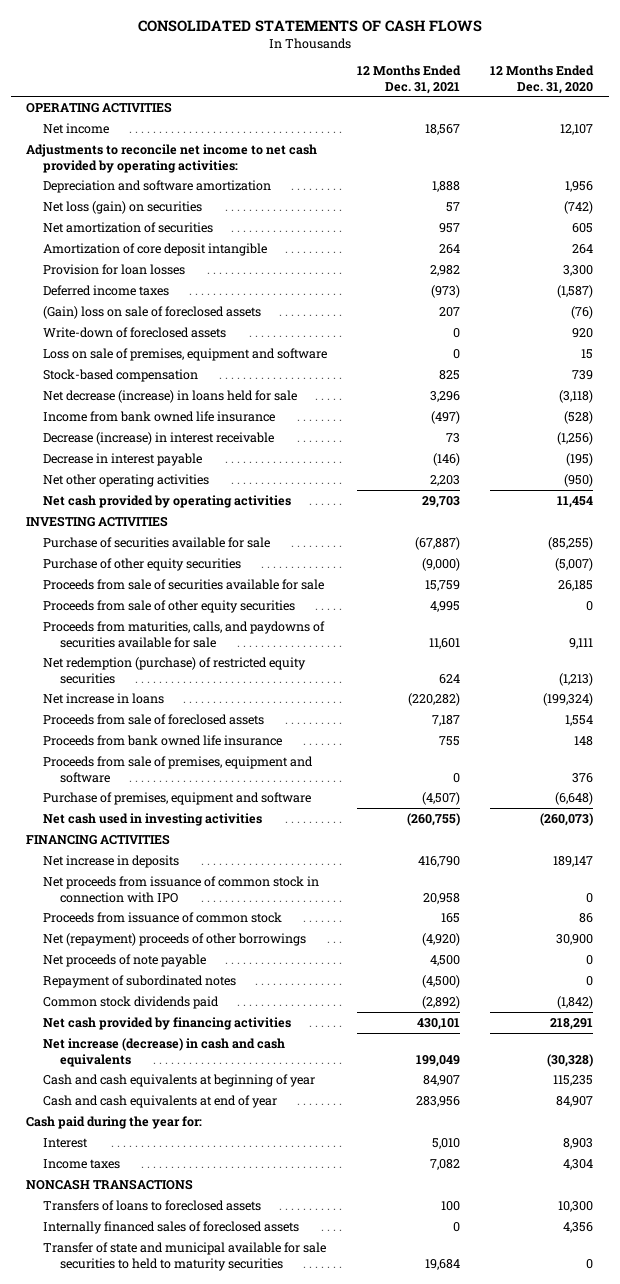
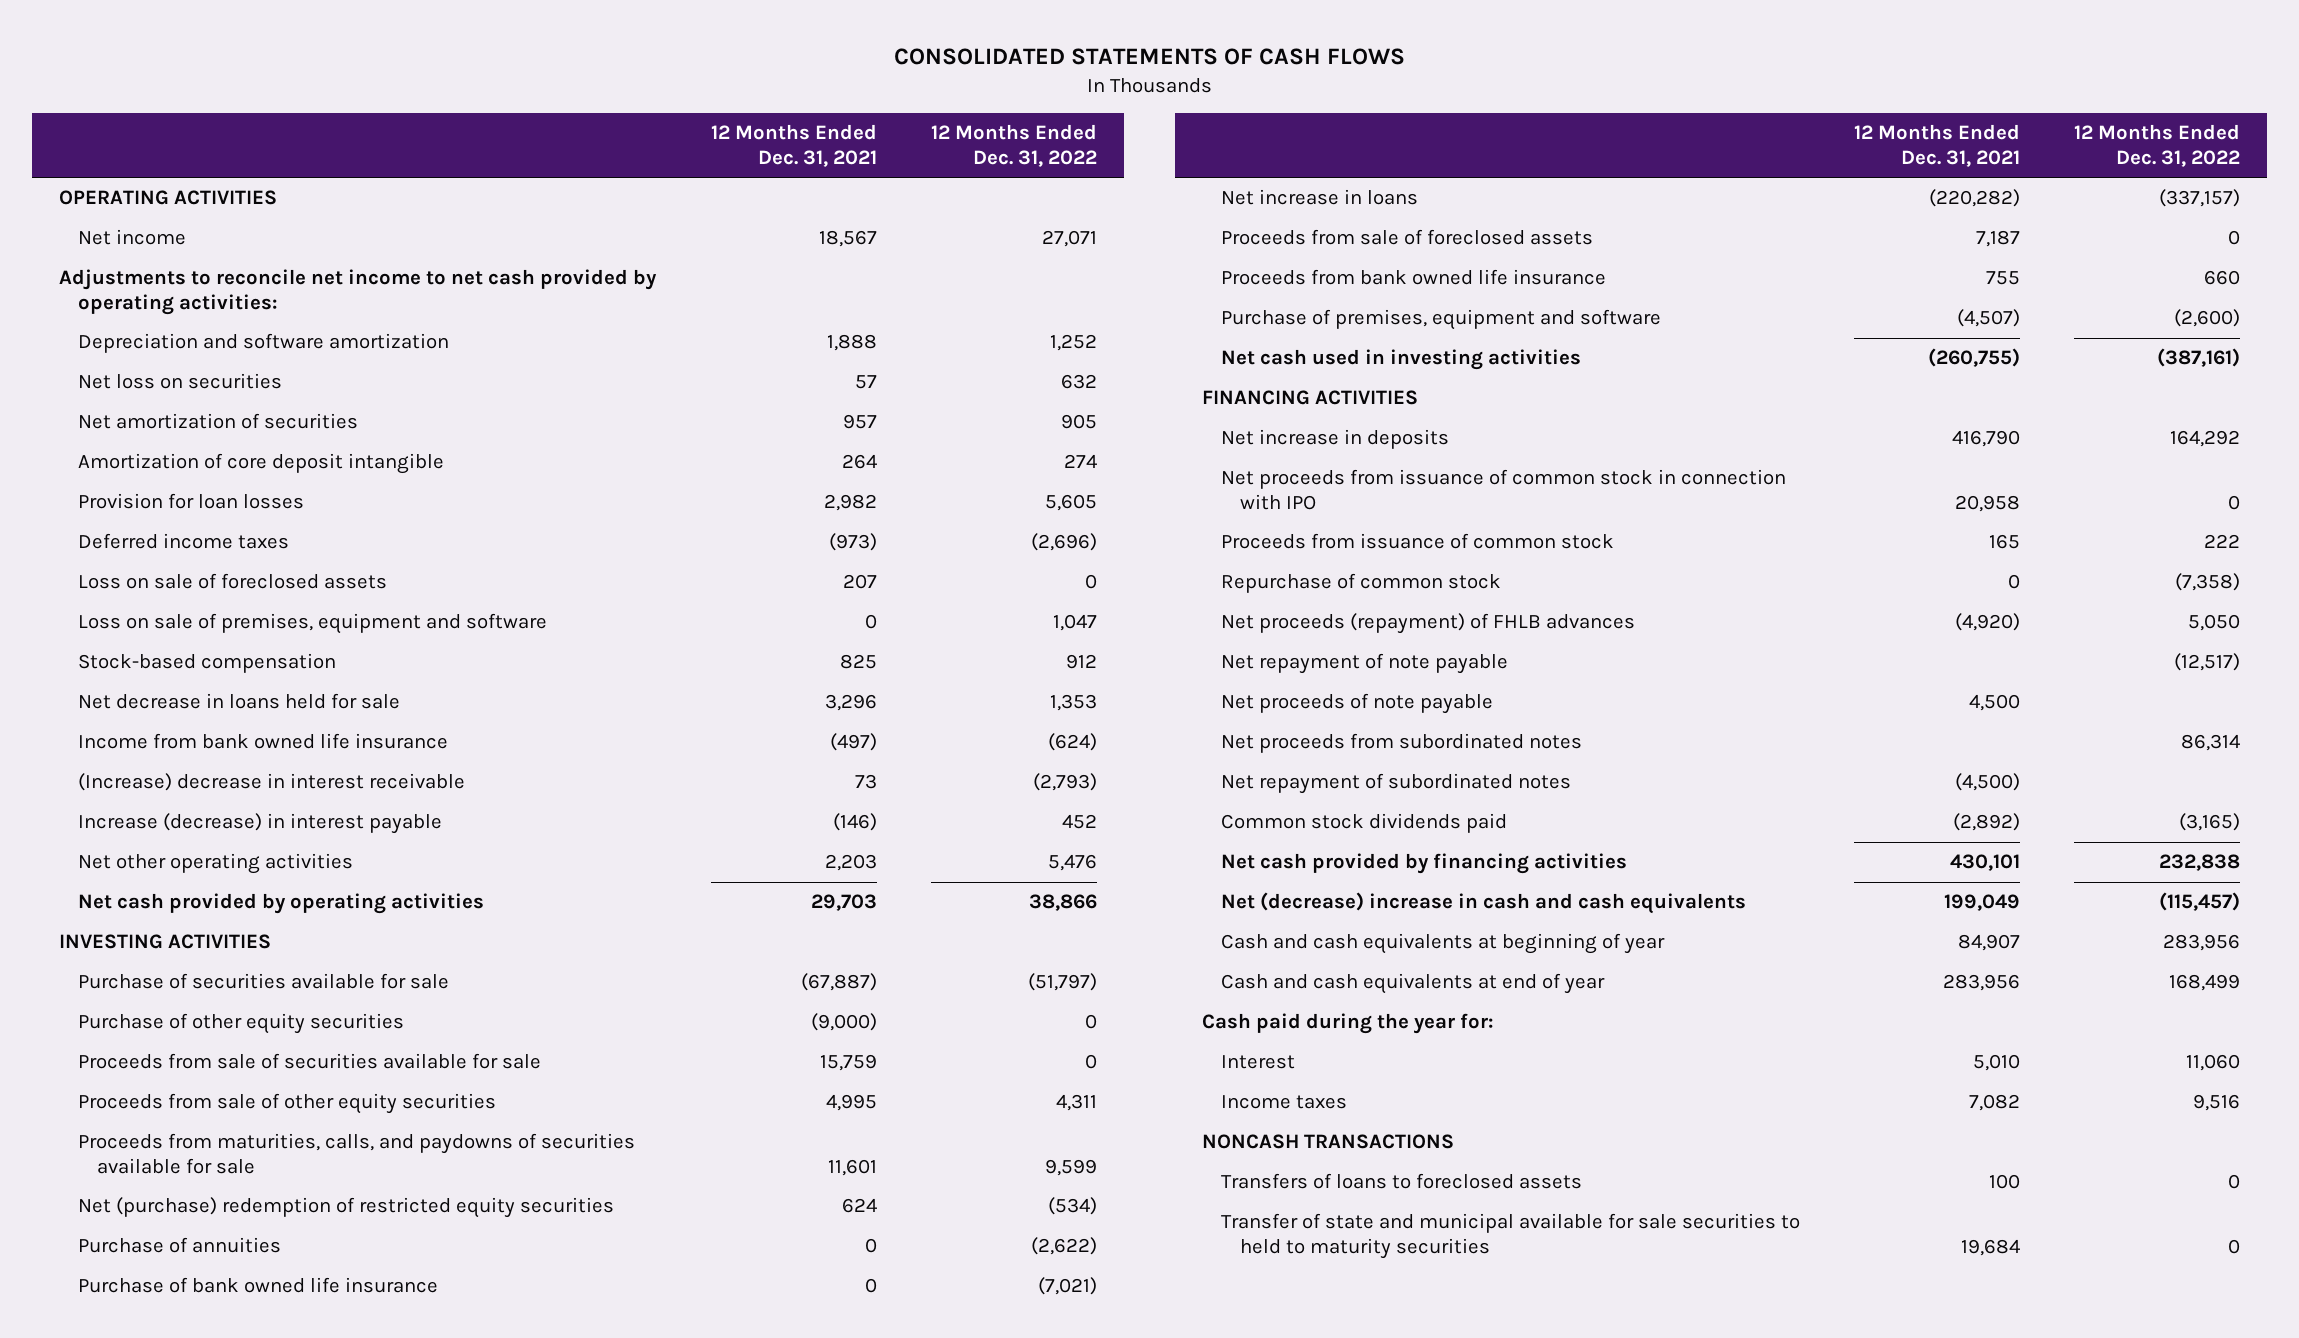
- | 12 Months Ended Dec. 31, 2021 | 12 Months Ended Dec. 31, 2020
+ | 12 Months Ended Dec. 31, 2021 | 12 Months Ended Dec. 31, 2022
- Net loss (gain) on securities | 57 | (742)
+ Net loss on securities | 57 | 632
- (Gain) loss on sale of foreclosed assets | 207 | (76)
- Write-down of foreclosed assets | 0 | 920
+ Loss on sale of foreclosed assets | 207 | 0
- Net decrease (increase) in loans held for sale | 3,296 | (3,118)
+ Net decrease in loans held for sale | 3,296 | 1,353
- Decrease (increase) in interest receivable | 73 | (1,256)
- Decrease in interest payable | (146) | (195)
+ (Increase) decrease in interest receivable | 73 | (2,793)
+ Increase (decrease) in interest payable | (146) | 452
- Net redemption (purchase) of restricted equity securities | 624 | (1,213)
+ Net (purchase) redemption of restricted equity securities | 624 | (534)
+ Purchase of annuities | 0 | (2,622)
+ Purchase of bank owned life insurance | 0 | (7,021)
- Proceeds from sale of premises, equipment and software | 0 | 376
- Net (repayment) proceeds of other borrowings | (4,920) | 30,900
+ Repurchase of common stock | 0 | (7,358)
+ Net proceeds (repayment) of FHLB advances | (4,920) | 5,050
+ Net repayment of note payable | | (12,517)
- Repayment of subordinated notes | (4,500) | 0
+ Net proceeds from subordinated notes | | 86,314
+ Net repayment of subordinated notes | (4,500) |
- Net increase (decrease) in cash and cash equivalents | 199,049 | (30,328)
+ Net (decrease) increase in cash and cash equivalents | 199,049 | (115,457)
- Internally financed sales of foreclosed assets | 0 | 4,356

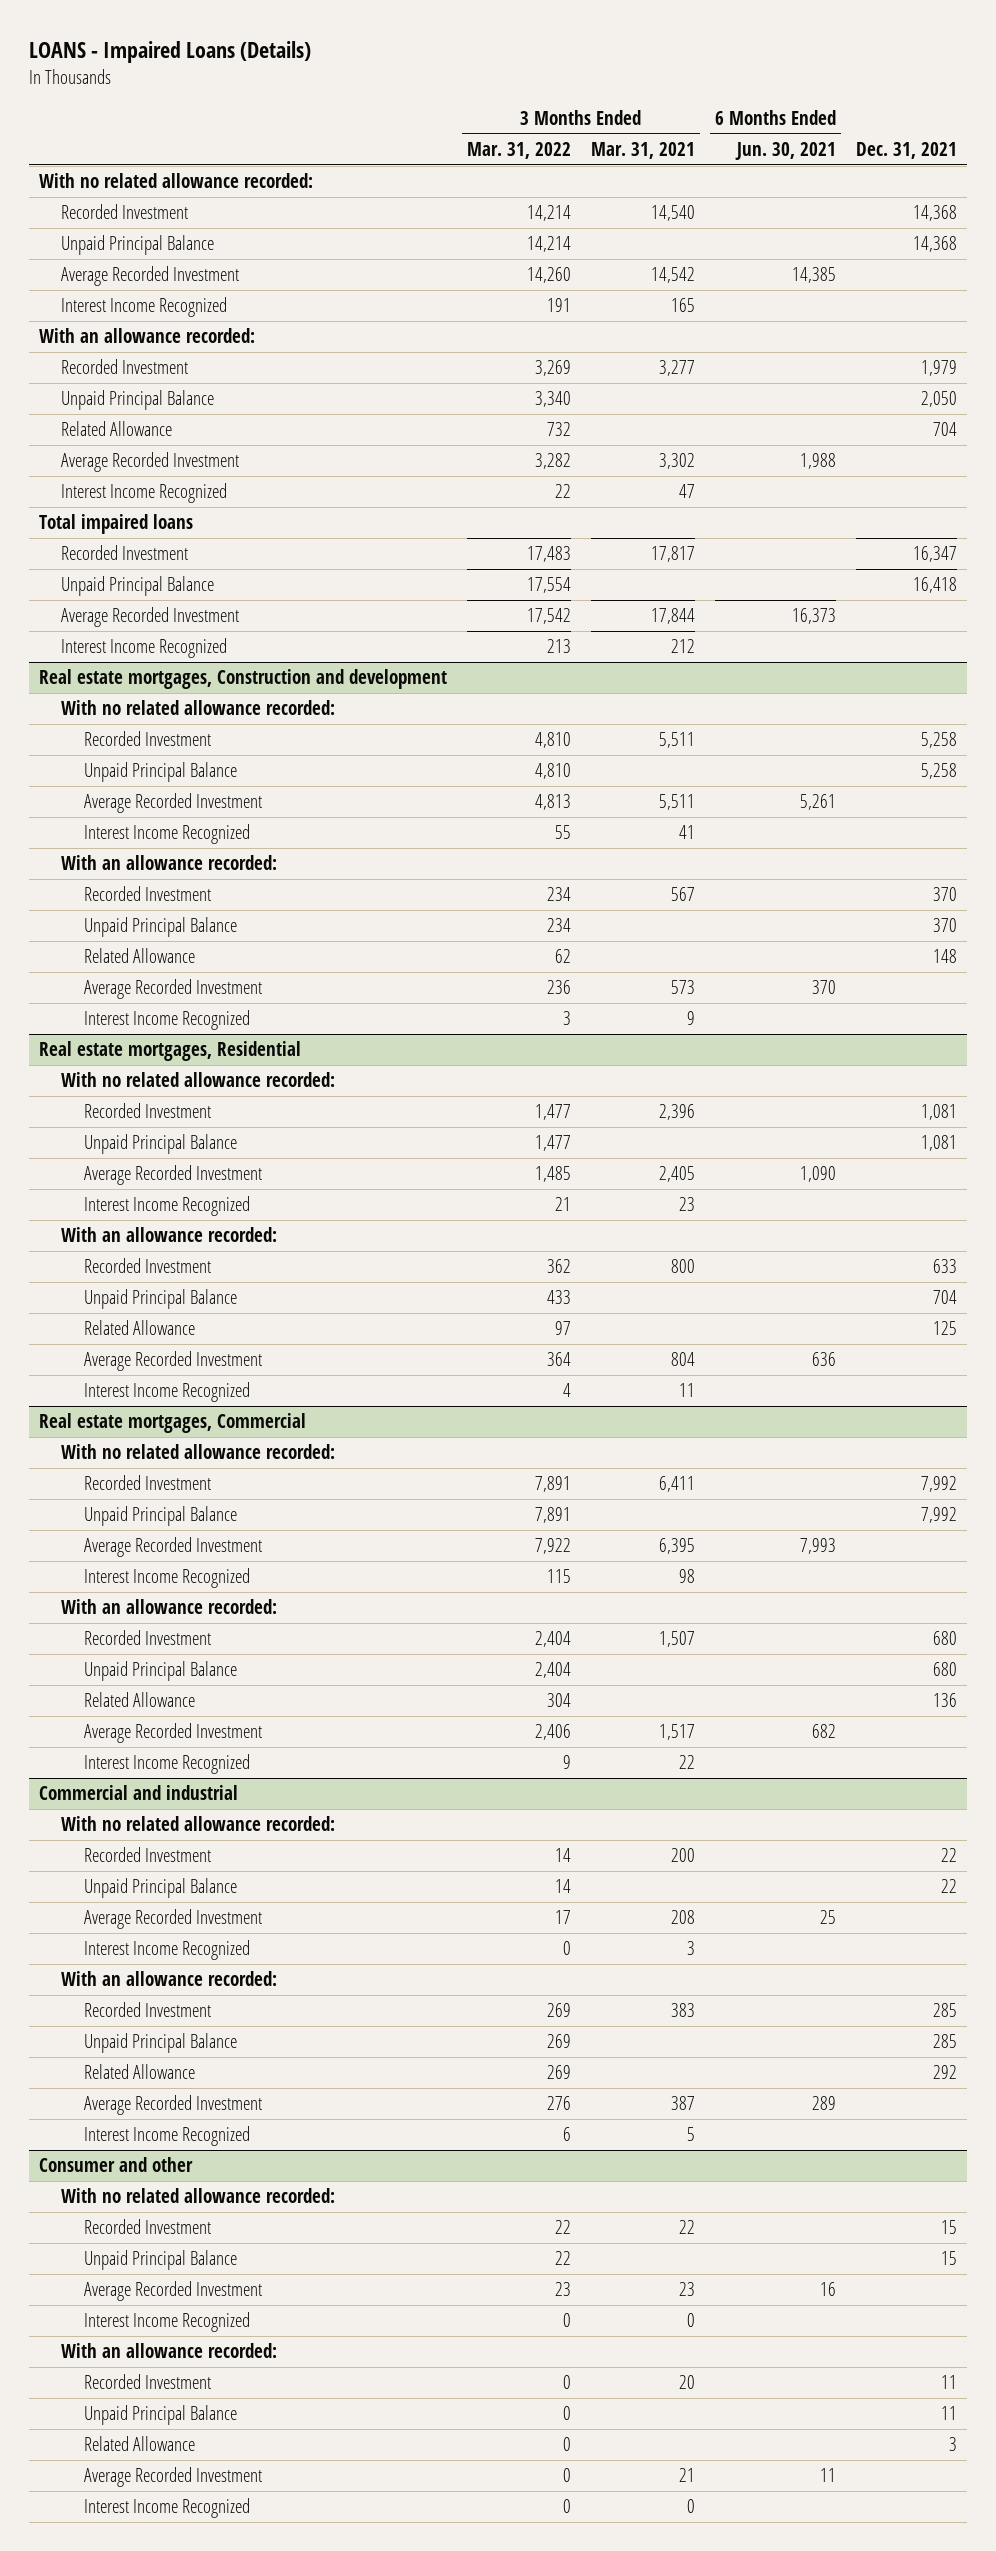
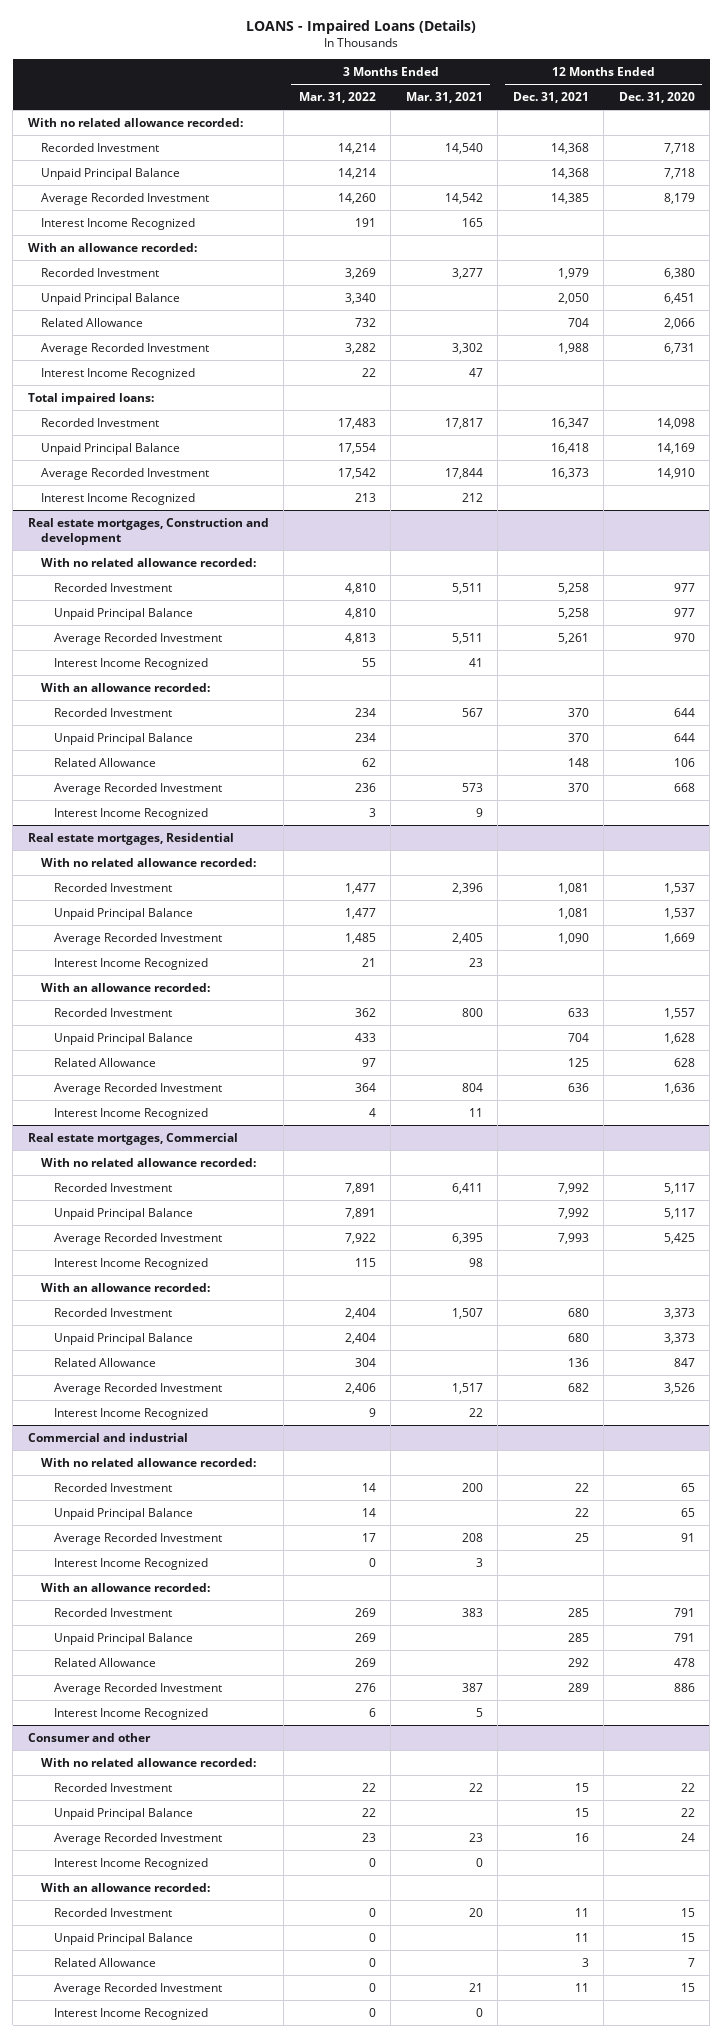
- | 3 Months Ended Mar. 31, 2022 | 3 Months Ended Mar. 31, 2021 | 6 Months Ended Jun. 30, 2021 | Dec. 31, 2021
+ | 3 Months Ended Mar. 31, 2022 | 3 Months Ended Mar. 31, 2021 | 12 Months Ended Dec. 31, 2021 | 12 Months Ended Dec. 31, 2020
- Total impaired loans
+ Total impaired loans:

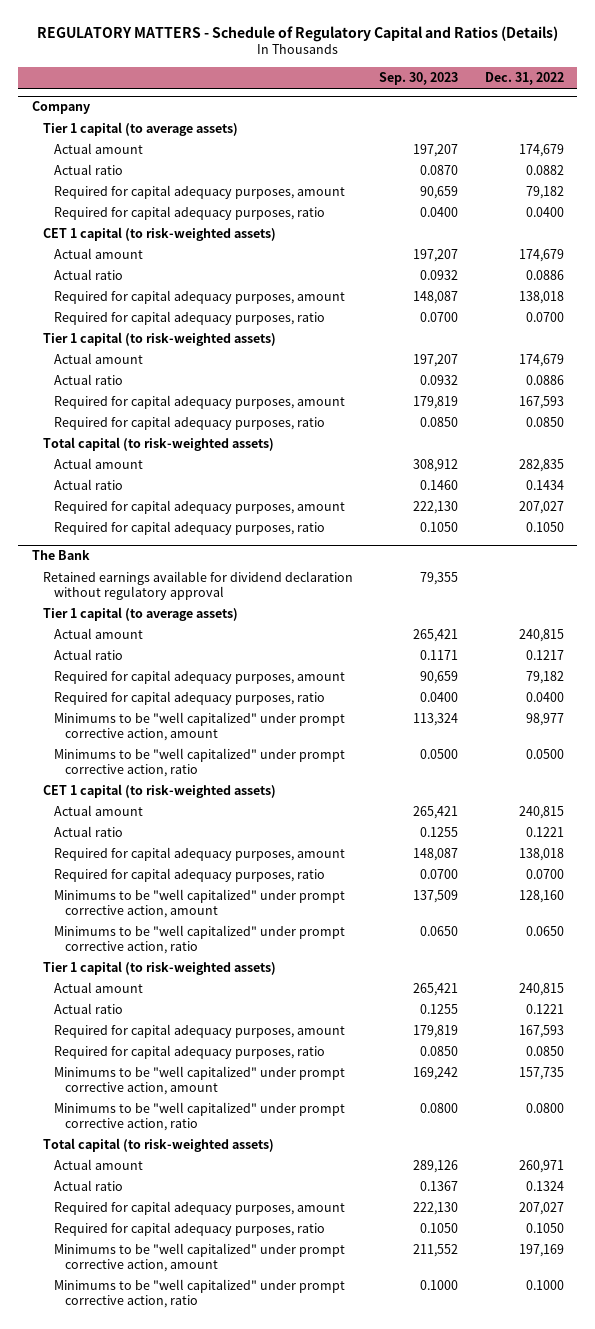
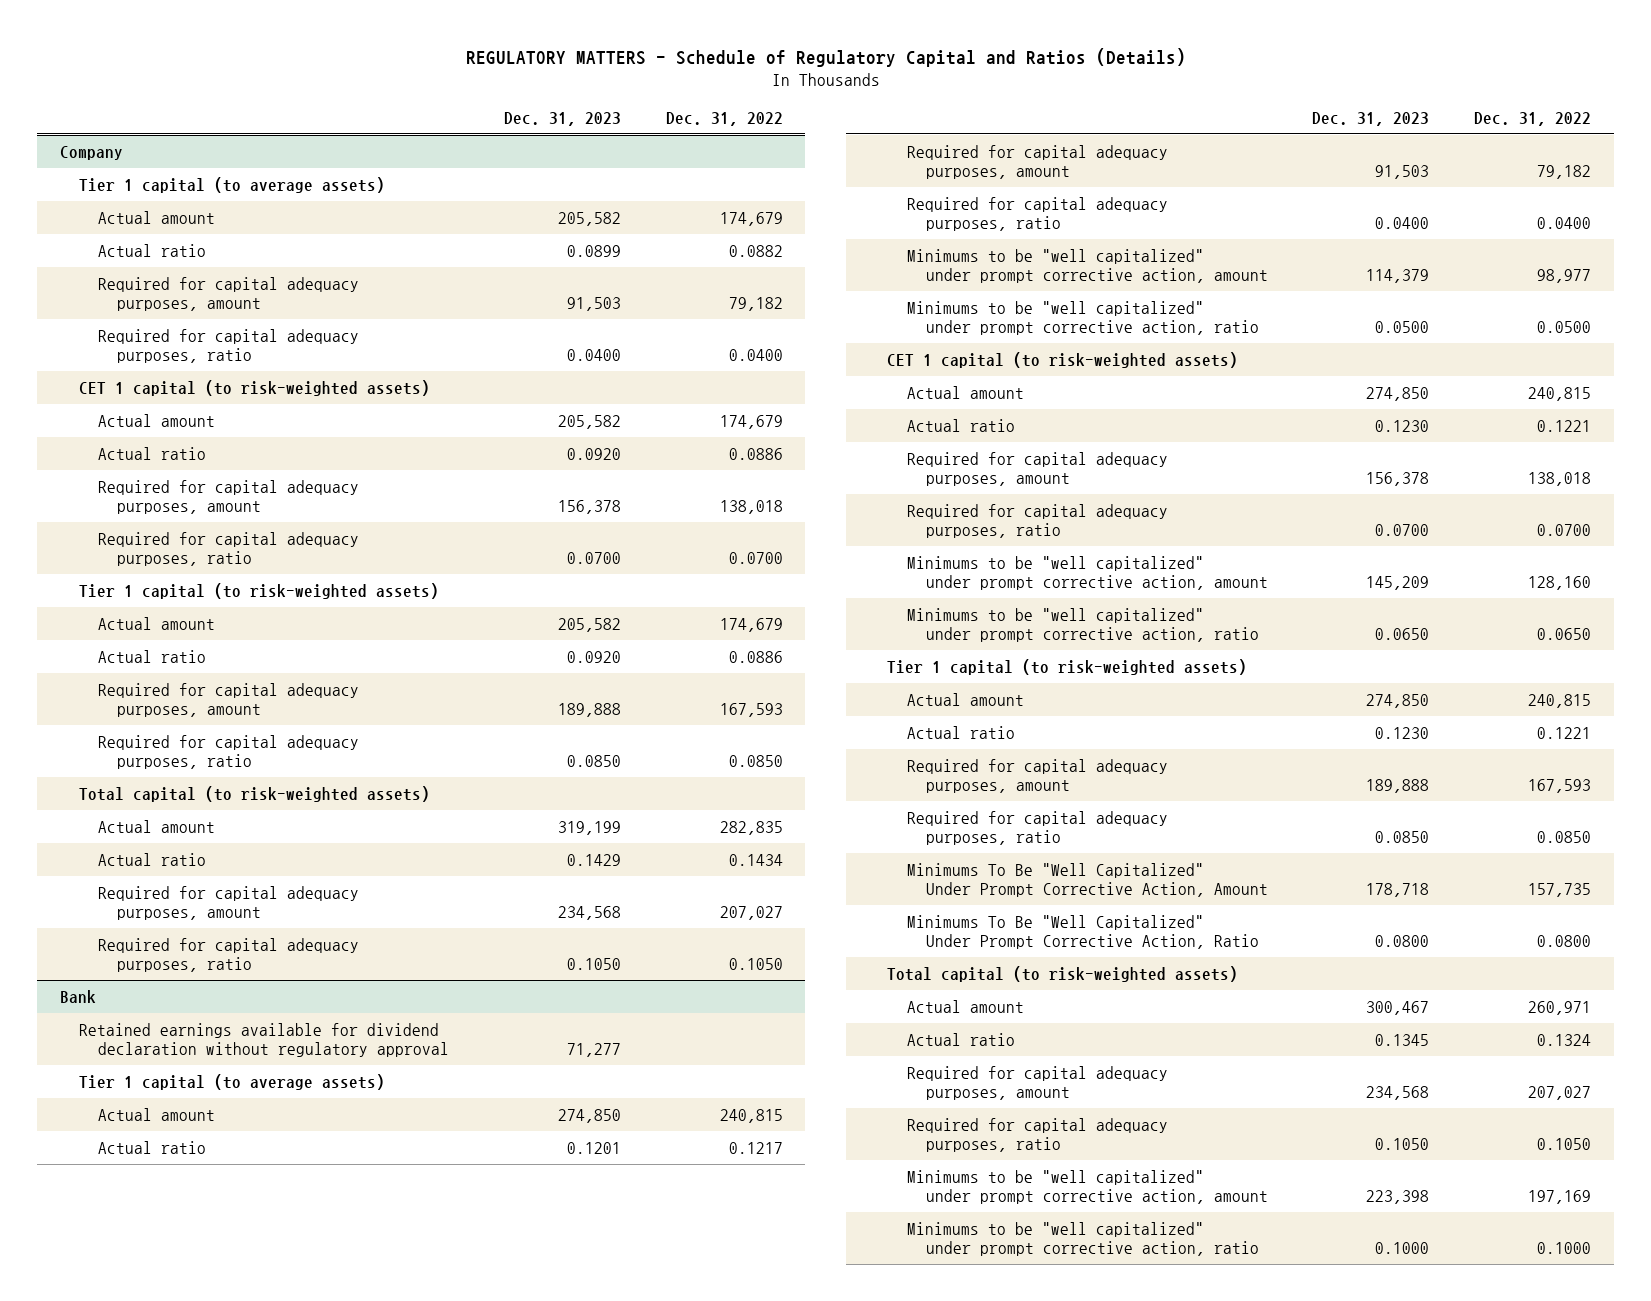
- | Sep. 30, 2023 | Dec. 31, 2022
+ | Dec. 31, 2023 | Dec. 31, 2022
- The Bank
+ Bank
- Minimums to be "well capitalized" under prompt corrective action, amount | 169,242 | 157,735
- Minimums to be "well capitalized" under prompt corrective action, ratio | 0.0800 | 0.0800
+ Minimums To Be "Well Capitalized" Under Prompt Corrective Action, Amount | 178,718 | 157,735
+ Minimums To Be "Well Capitalized" Under Prompt Corrective Action, Ratio | 0.0800 | 0.0800

